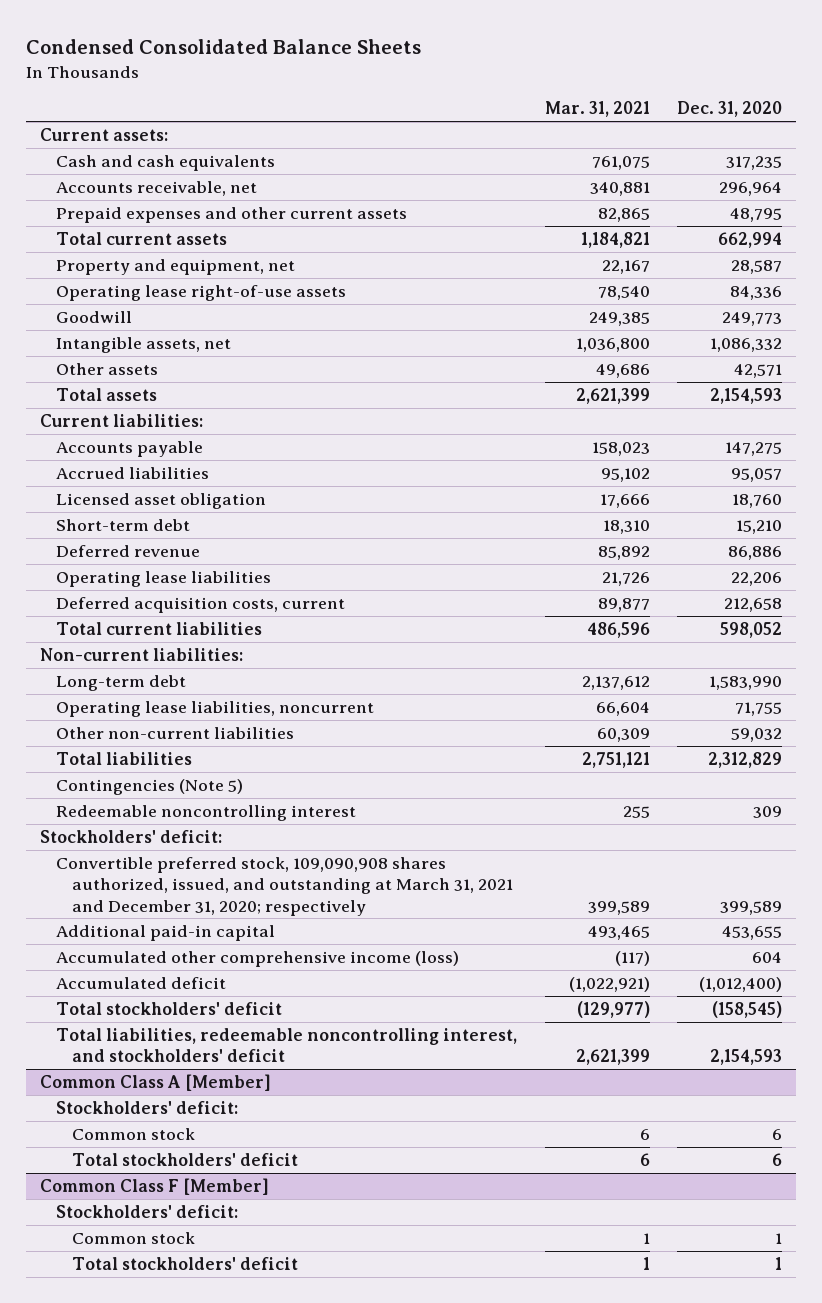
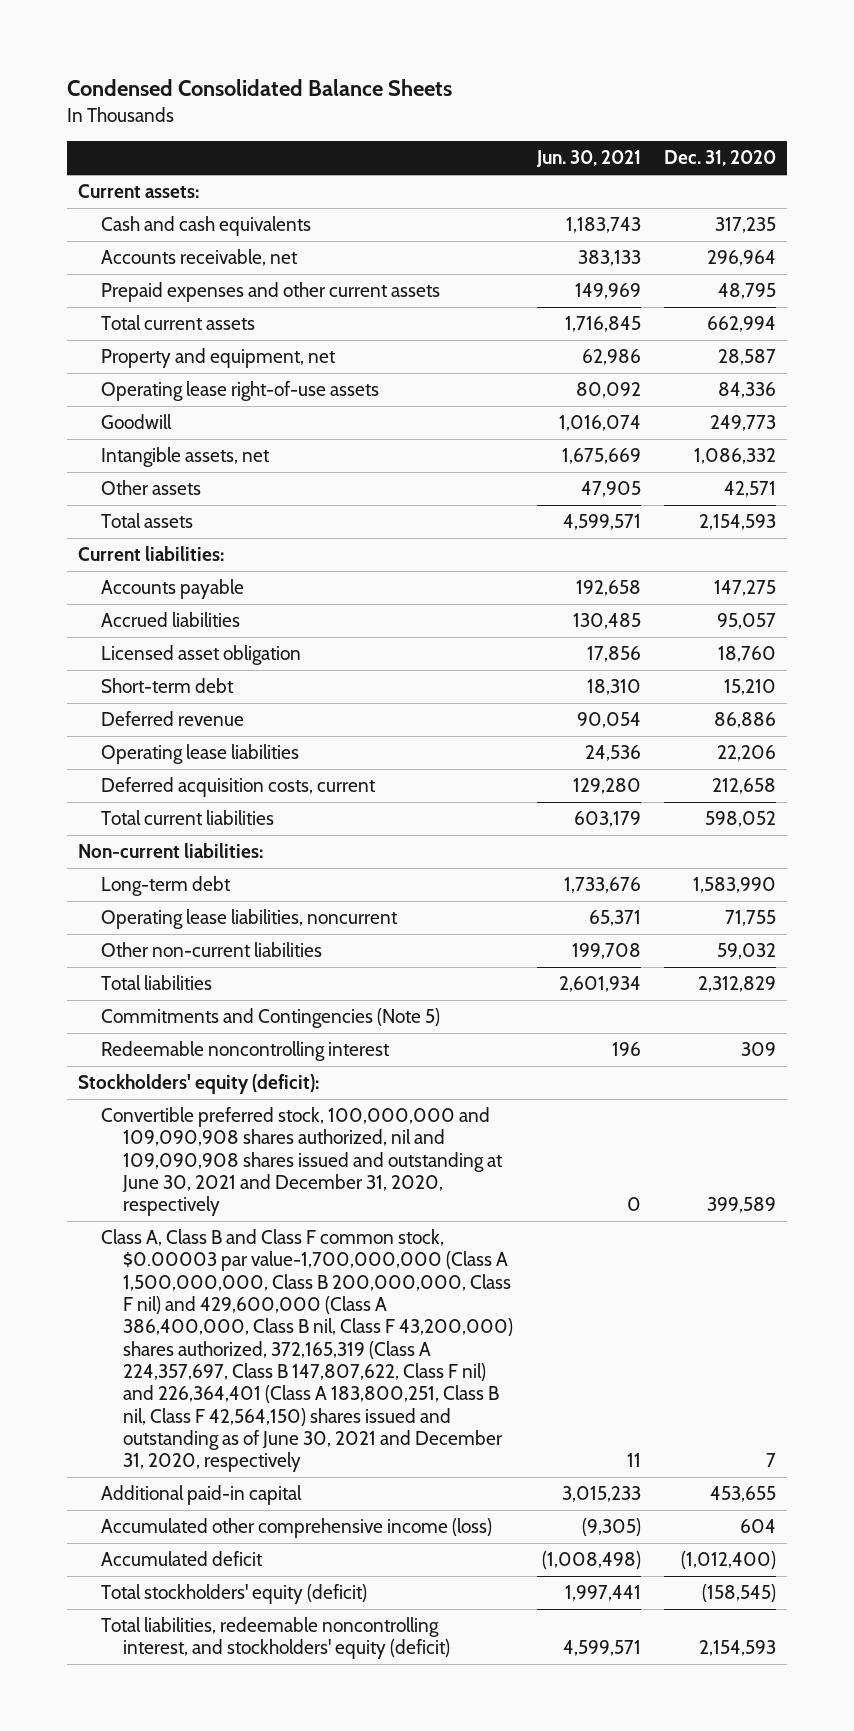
- | Mar. 31, 2021 | Dec. 31, 2020
+ | Jun. 30, 2021 | Dec. 31, 2020
- Contingencies (Note 5)
+ Commitments and Contingencies (Note 5)
- Stockholders' deficit:
- Convertible preferred stock, 109,090,908 shares authorized, issued, and outstanding at March 31, 2021 and December 31, 2020; respectively | 399,589 | 399,589
+ Stockholders' equity (deficit):
+ Convertible preferred stock, 100,000,000 and 109,090,908 shares authorized, nil and 109,090,908 shares issued and outstanding at June 30, 2021 and December 31, 2020, respectively | 0 | 399,589
+ Class A, Class B and Class F common stock, $0.00003 par value-1,700,000,000 (Class A 1,500,000,000, Class B 200,000,000, Class F nil) and 429,600,000 (Class A 386,400,000, Class B nil, Class F 43,200,000) shares authorized, 372,165,319 (Class A 224,357,697, Class B 147,807,622, Class F nil) and 226,364,401 (Class A 183,800,251, Class B nil, Class F 42,564,150) shares issued and outstanding as of June 30, 2021 and December 31, 2020, respectively | 11 | 7
- Total stockholders' deficit | (129,977) | (158,545)
- Total liabilities, redeemable noncontrolling interest, and stockholders' deficit | 2,621,399 | 2,154,593
- Common Class A [Member]
- Stockholders' deficit:
- Common stock | 6 | 6
- Total stockholders' deficit | 6 | 6
- Common Class F [Member]
- Stockholders' deficit:
- Common stock | 1 | 1
- Total stockholders' deficit | 1 | 1
+ Total stockholders' equity (deficit) | 1,997,441 | (158,545)
+ Total liabilities, redeemable noncontrolling interest, and stockholders' equity (deficit) | 4,599,571 | 2,154,593

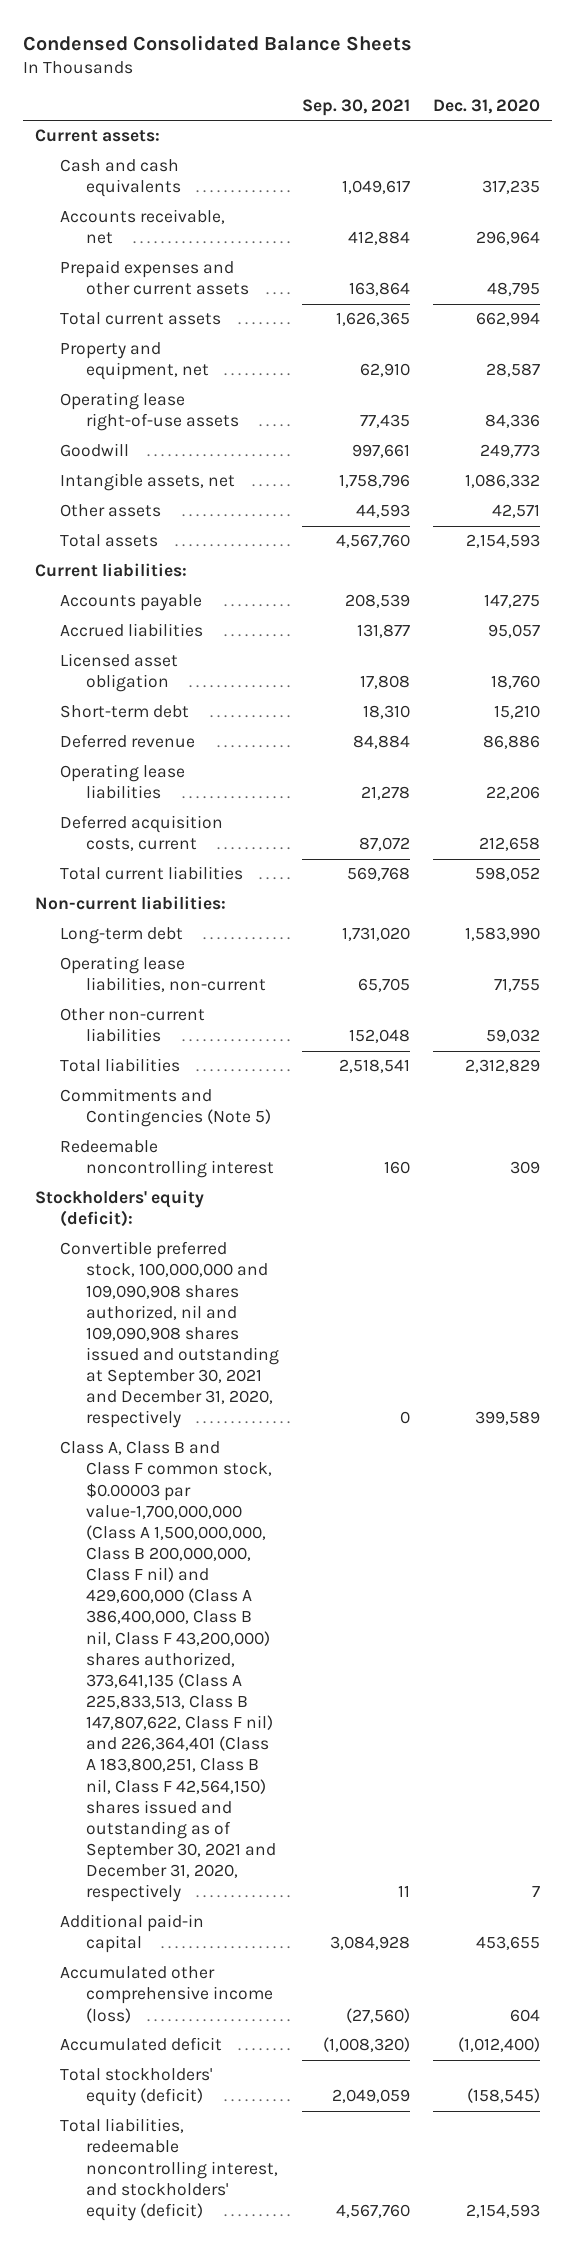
- | Jun. 30, 2021 | Dec. 31, 2020
+ | Sep. 30, 2021 | Dec. 31, 2020
- Operating lease liabilities, noncurrent | 65,371 | 71,755
+ Operating lease liabilities, non-current | 65,705 | 71,755
- Convertible preferred stock, 100,000,000 and 109,090,908 shares authorized, nil and 109,090,908 shares issued and outstanding at June 30, 2021 and December 31, 2020, respectively | 0 | 399,589
- Class A, Class B and Class F common stock, $0.00003 par value-1,700,000,000 (Class A 1,500,000,000, Class B 200,000,000, Class F nil) and 429,600,000 (Class A 386,400,000, Class B nil, Class F 43,200,000) shares authorized, 372,165,319 (Class A 224,357,697, Class B 147,807,622, Class F nil) and 226,364,401 (Class A 183,800,251, Class B nil, Class F 42,564,150) shares issued and outstanding as of June 30, 2021 and December 31, 2020, respectively | 11 | 7
+ Convertible preferred stock, 100,000,000 and 109,090,908 shares authorized, nil and 109,090,908 shares issued and outstanding at September 30, 2021 and December 31, 2020, respectively | 0 | 399,589
+ Class A, Class B and Class F common stock, $0.00003 par value-1,700,000,000 (Class A 1,500,000,000, Class B 200,000,000, Class F nil) and 429,600,000 (Class A 386,400,000, Class B nil, Class F 43,200,000) shares authorized, 373,641,135 (Class A 225,833,513, Class B 147,807,622, Class F nil) and 226,364,401 (Class A 183,800,251, Class B nil, Class F 42,564,150) shares issued and outstanding as of September 30, 2021 and December 31, 2020, respectively | 11 | 7

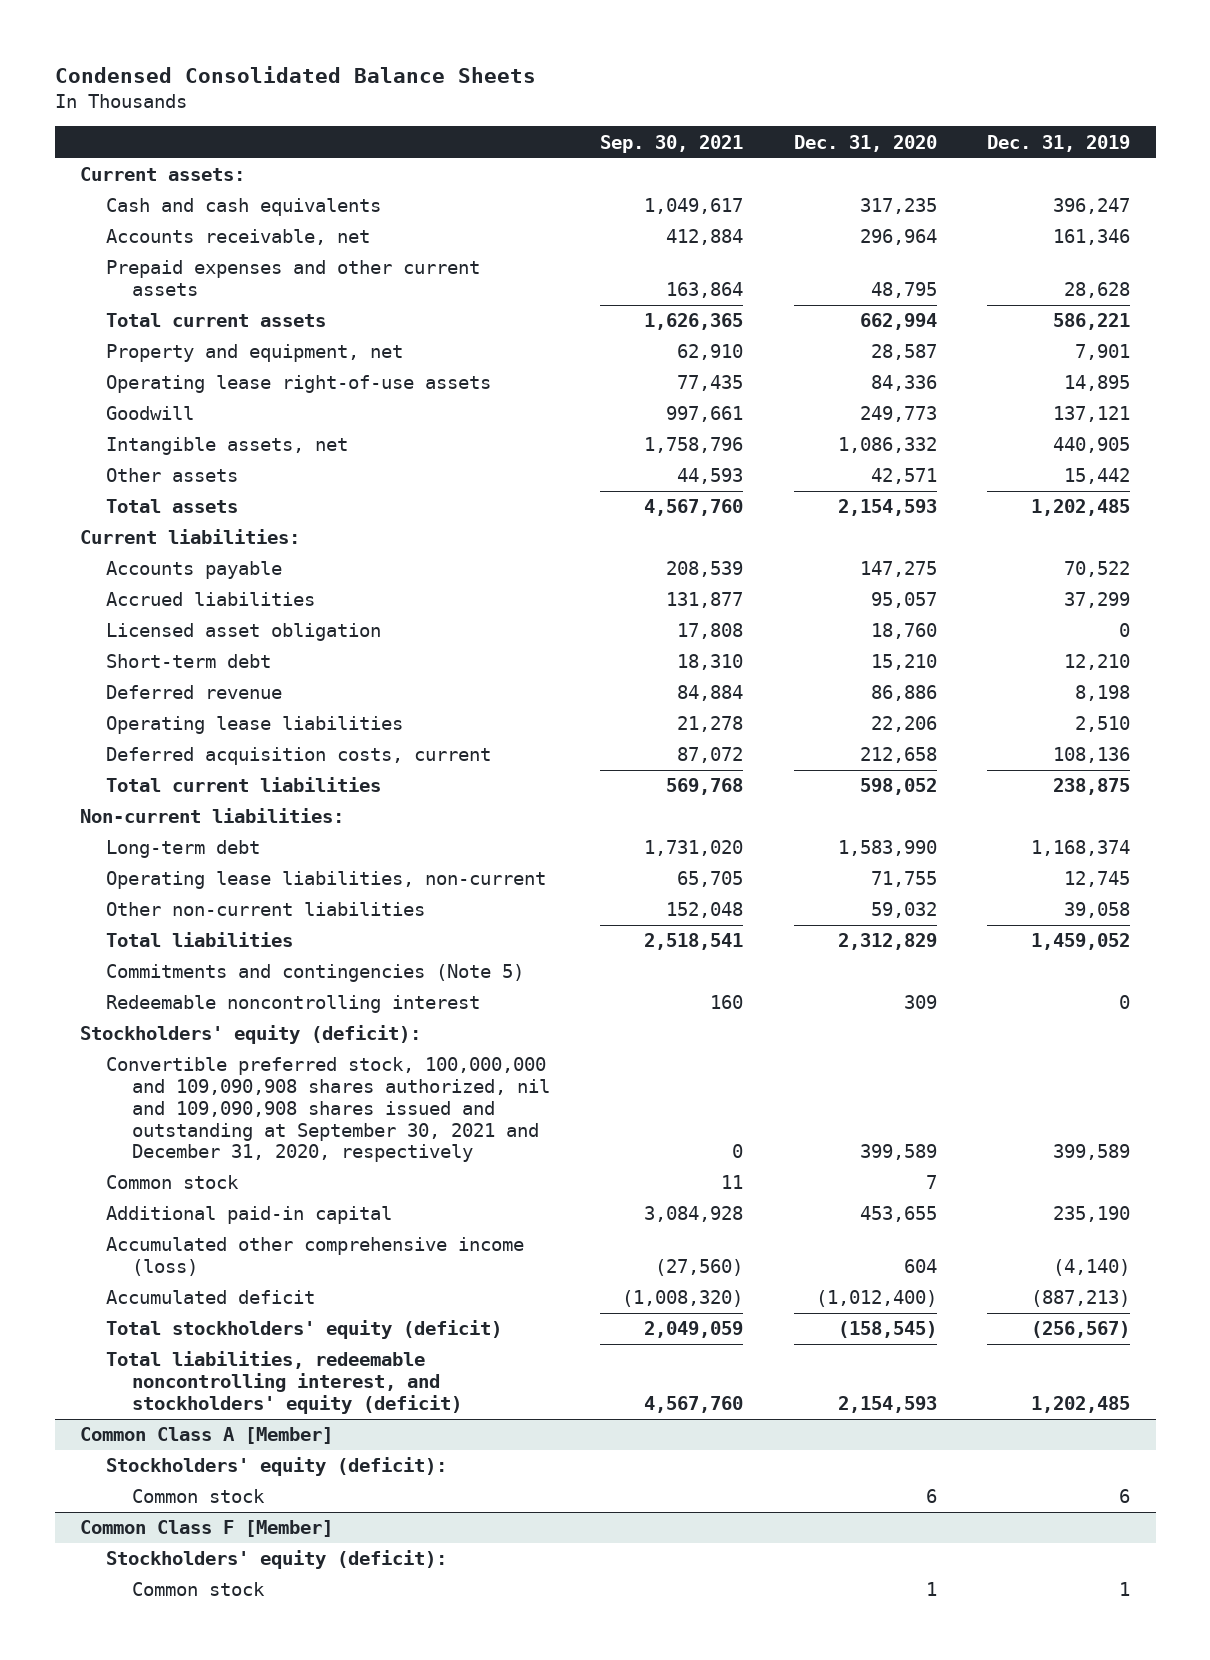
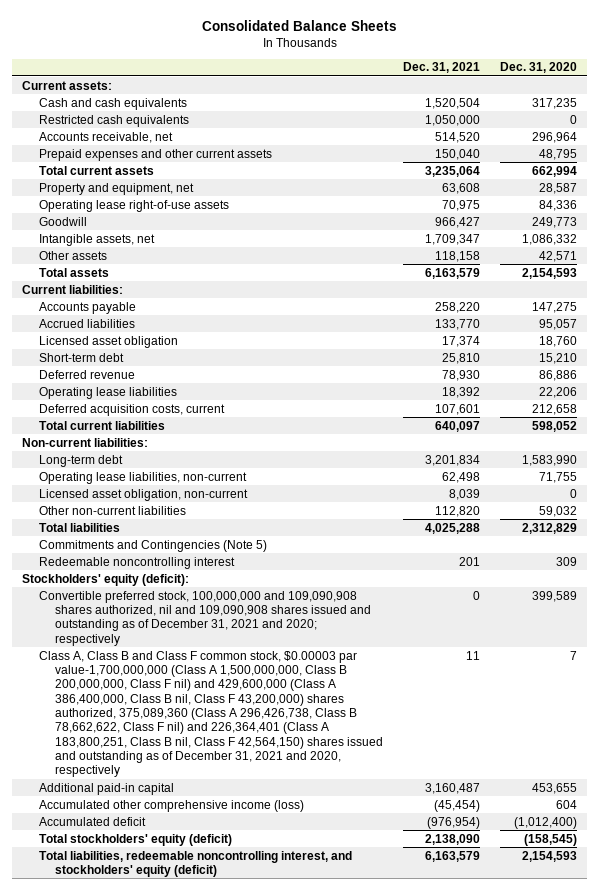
- Condensed Consolidated Balance Sheets
+ Consolidated Balance Sheets
- | Sep. 30, 2021 | Dec. 31, 2020 | Dec. 31, 2019
+ | Dec. 31, 2021 | Dec. 31, 2020
+ Restricted cash equivalents | 1,050,000 | 0
+ Licensed asset obligation, non-current | 8,039 | 0
- Commitments and contingencies (Note 5)
+ Commitments and Contingencies (Note 5)
- Convertible preferred stock, 100,000,000 and 109,090,908 shares authorized, nil and 109,090,908 shares issued and outstanding at September 30, 2021 and December 31, 2020, respectively | 0 | 399,589 | 399,589
- Common stock | 11 | 7 |
+ Convertible preferred stock, 100,000,000 and 109,090,908 shares authorized, nil and 109,090,908 shares issued and outstanding as of December 31, 2021 and 2020; respectively | 0 | 399,589
+ Class A, Class B and Class F common stock, $0.00003 par value-1,700,000,000 (Class A 1,500,000,000, Class B 200,000,000, Class F nil) and 429,600,000 (Class A 386,400,000, Class B nil, Class F 43,200,000) shares authorized, 375,089,360 (Class A 296,426,738, Class B 78,662,622, Class F nil) and 226,364,401 (Class A 183,800,251, Class B nil, Class F 42,564,150) shares issued and outstanding as of December 31, 2021 and 2020, respectively | 11 | 7
- Common Class A [Member]
- Stockholders' equity (deficit):
- Common stock | | 6 | 6
- Common Class F [Member]
- Stockholders' equity (deficit):
- Common stock | | 1 | 1

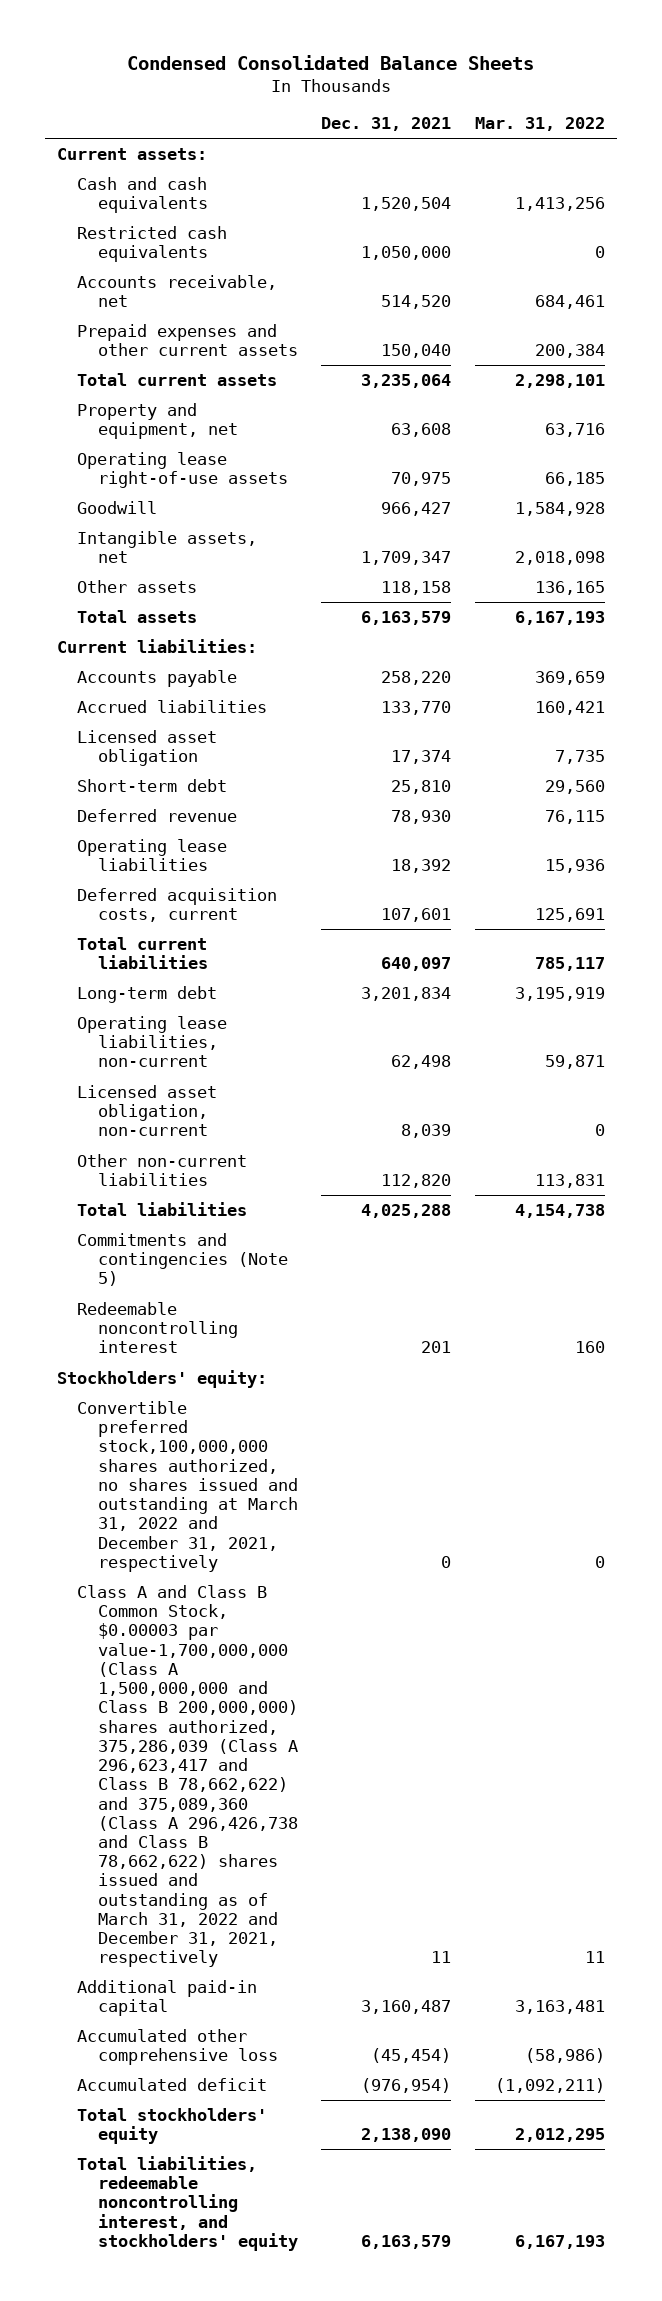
- Consolidated Balance Sheets
+ Condensed Consolidated Balance Sheets
- | Dec. 31, 2021 | Dec. 31, 2020
+ | Dec. 31, 2021 | Mar. 31, 2022
- Non-current liabilities:
- Commitments and Contingencies (Note 5)
+ Commitments and contingencies (Note 5)
- Stockholders' equity (deficit):
- Convertible preferred stock, 100,000,000 and 109,090,908 shares authorized, nil and 109,090,908 shares issued and outstanding as of December 31, 2021 and 2020; respectively | 0 | 399,589
- Class A, Class B and Class F common stock, $0.00003 par value-1,700,000,000 (Class A 1,500,000,000, Class B 200,000,000, Class F nil) and 429,600,000 (Class A 386,400,000, Class B nil, Class F 43,200,000) shares authorized, 375,089,360 (Class A 296,426,738, Class B 78,662,622, Class F nil) and 226,364,401 (Class A 183,800,251, Class B nil, Class F 42,564,150) shares issued and outstanding as of December 31, 2021 and 2020, respectively | 11 | 7
+ Stockholders' equity:
+ Convertible preferred stock,100,000,000 shares authorized, no shares issued and outstanding at March 31, 2022 and December 31, 2021, respectively | 0 | 0
+ Class A and Class B Common Stock, $0.00003 par value-1,700,000,000 (Class A 1,500,000,000 and Class B 200,000,000) shares authorized, 375,286,039 (Class A 296,623,417 and Class B 78,662,622) and 375,089,360 (Class A 296,426,738 and Class B 78,662,622) shares issued and outstanding as of March 31, 2022 and December 31, 2021, respectively | 11 | 11
- Accumulated other comprehensive income (loss) | (45,454) | 604
+ Accumulated other comprehensive loss | (45,454) | (58,986)
- Total stockholders' equity (deficit) | 2,138,090 | (158,545)
- Total liabilities, redeemable noncontrolling interest, and stockholders' equity (deficit) | 6,163,579 | 2,154,593
+ Total stockholders' equity | 2,138,090 | 2,012,295
+ Total liabilities, redeemable noncontrolling interest, and stockholders' equity | 6,163,579 | 6,167,193

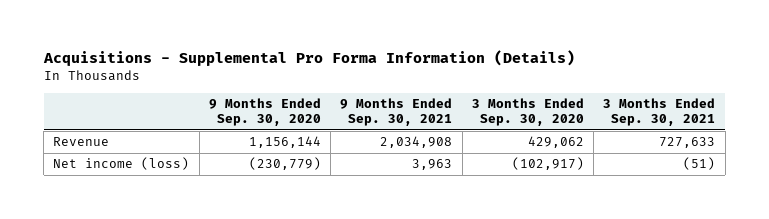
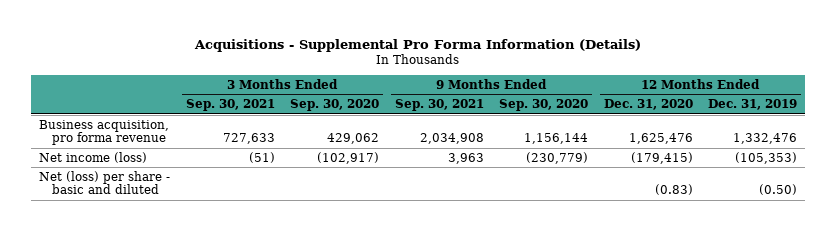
- | 9 Months Ended Sep. 30, 2020 | 9 Months Ended Sep. 30, 2021 | 3 Months Ended Sep. 30, 2020 | 3 Months Ended Sep. 30, 2021
+ | 3 Months Ended Sep. 30, 2021 | 3 Months Ended Sep. 30, 2020 | 9 Months Ended Sep. 30, 2021 | 9 Months Ended Sep. 30, 2020 | 12 Months Ended Dec. 31, 2020 | 12 Months Ended Dec. 31, 2019
- Revenue | 1,156,144 | 2,034,908 | 429,062 | 727,633
+ Business acquisition, pro forma revenue | 727,633 | 429,062 | 2,034,908 | 1,156,144 | 1,625,476 | 1,332,476
+ Net (loss) per share - basic and diluted | | | | | (0.83) | (0.50)

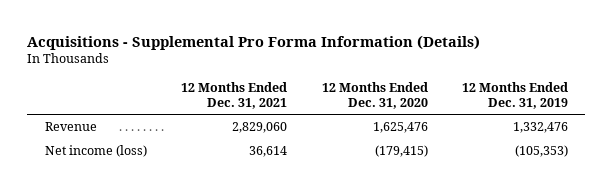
- | 3 Months Ended Sep. 30, 2021 | 3 Months Ended Sep. 30, 2020 | 9 Months Ended Sep. 30, 2021 | 9 Months Ended Sep. 30, 2020 | 12 Months Ended Dec. 31, 2020 | 12 Months Ended Dec. 31, 2019
+ | 12 Months Ended Dec. 31, 2021 | 12 Months Ended Dec. 31, 2020 | 12 Months Ended Dec. 31, 2019
- Business acquisition, pro forma revenue | 727,633 | 429,062 | 2,034,908 | 1,156,144 | 1,625,476 | 1,332,476
+ Revenue | 2,829,060 | 1,625,476 | 1,332,476
- Net (loss) per share - basic and diluted | | | | | (0.83) | (0.50)

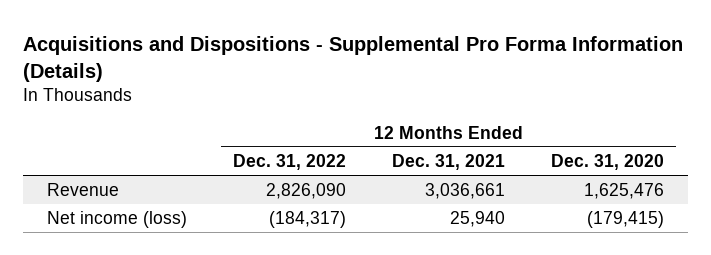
- Acquisitions - Supplemental Pro Forma Information (Details)
+ Acquisitions and Dispositions - Supplemental Pro Forma Information (Details)
- | 12 Months Ended Dec. 31, 2021 | 12 Months Ended Dec. 31, 2020 | 12 Months Ended Dec. 31, 2019
+ | 12 Months Ended Dec. 31, 2022 | 12 Months Ended Dec. 31, 2021 | 12 Months Ended Dec. 31, 2020
- Revenue | 2,829,060 | 1,625,476 | 1,332,476
- Net income (loss) | 36,614 | (179,415) | (105,353)
+ Revenue | 2,826,090 | 3,036,661 | 1,625,476
+ Net income (loss) | (184,317) | 25,940 | (179,415)

